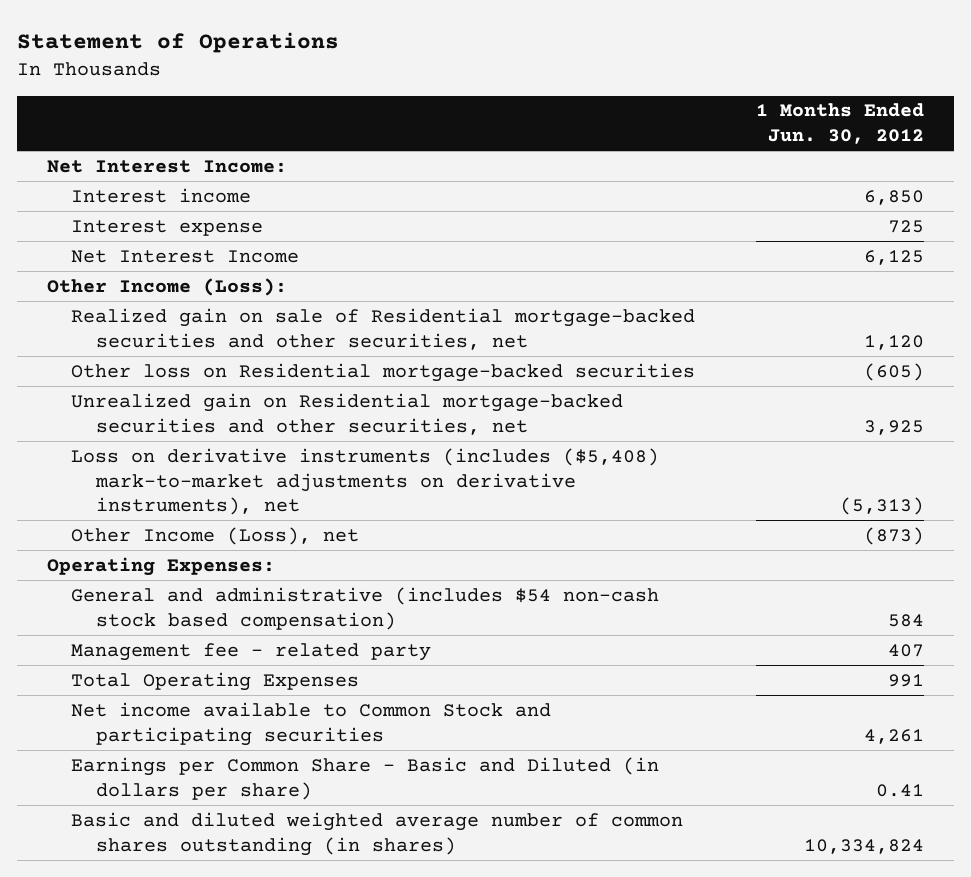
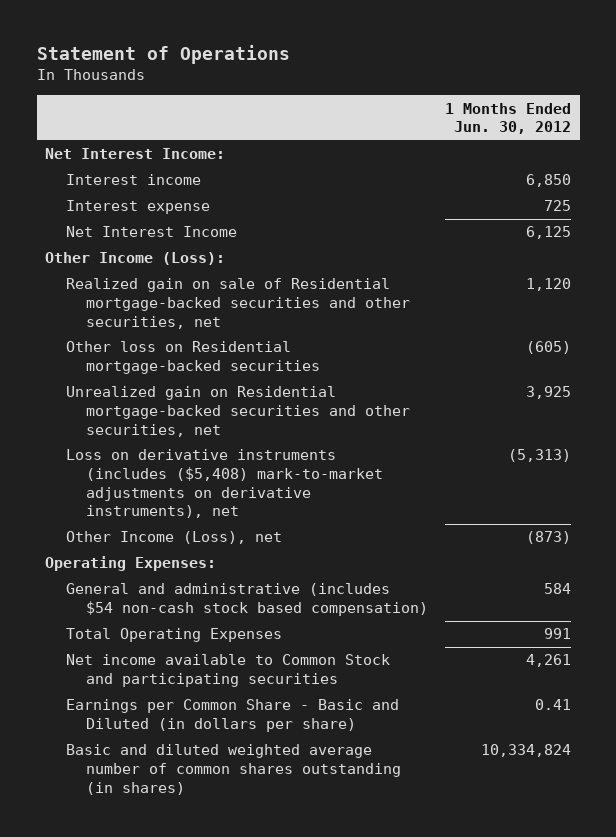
- Management fee - related party | 407

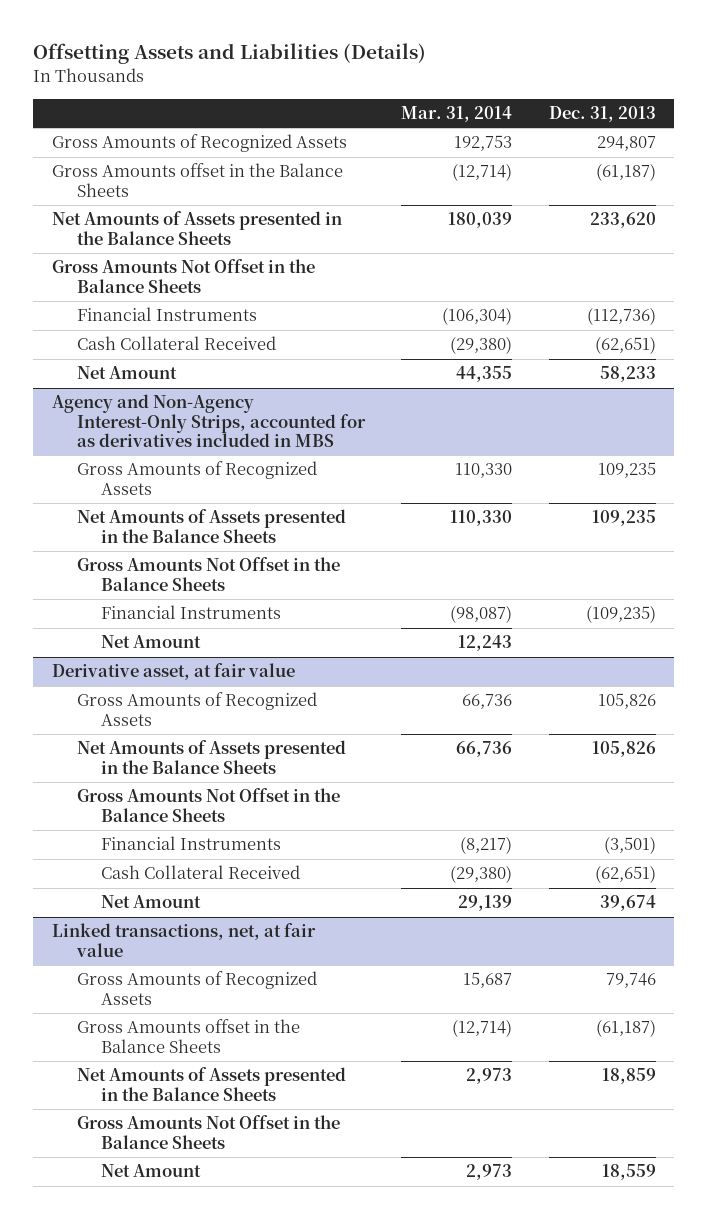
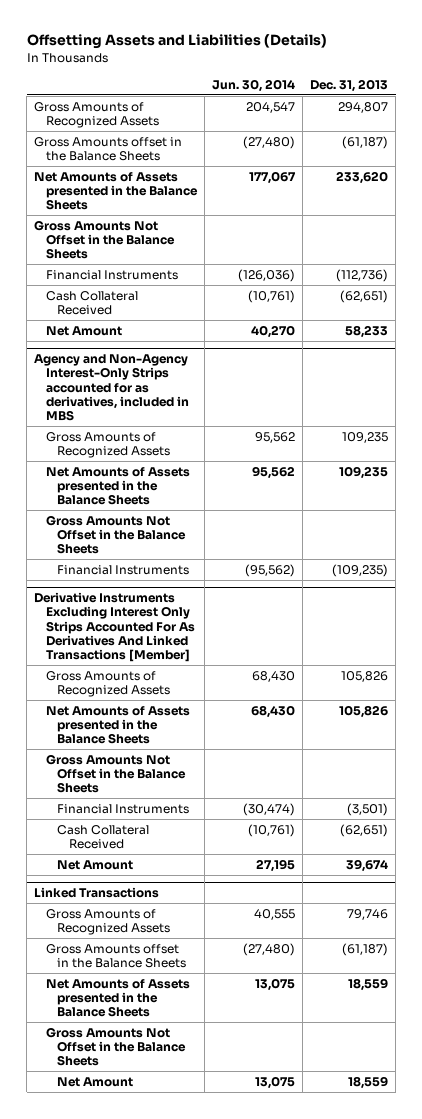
- | Mar. 31, 2014 | Dec. 31, 2013
+ | Jun. 30, 2014 | Dec. 31, 2013
- Agency and Non-Agency Interest-Only Strips, accounted for as derivatives included in MBS
+ Agency and Non-Agency Interest-Only Strips accounted for as derivatives, included in MBS
- Net Amount | 12,243 |
- Derivative asset, at fair value
+ Derivative Instruments Excluding Interest Only Strips Accounted For As Derivatives And Linked Transactions [Member]
- Linked transactions, net, at fair value
+ Linked Transactions
- Net Amounts of Assets presented in the Balance Sheets | 2,973 | 18,859
+ Net Amounts of Assets presented in the Balance Sheets | 13,075 | 18,559

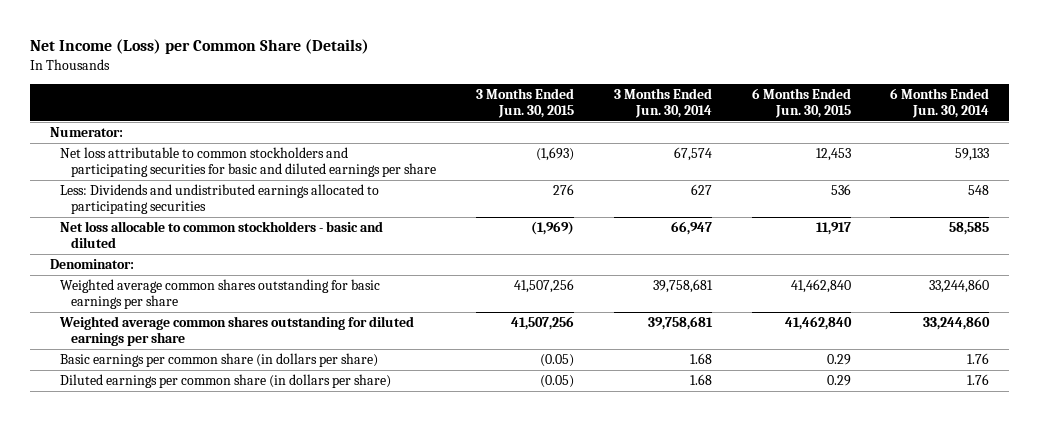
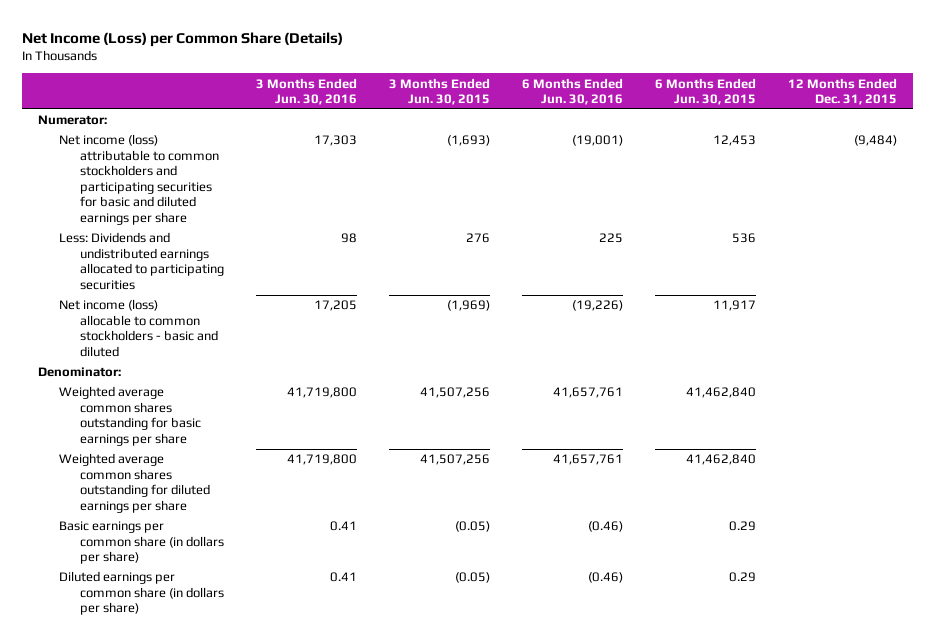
- | 3 Months Ended Jun. 30, 2015 | 3 Months Ended Jun. 30, 2014 | 6 Months Ended Jun. 30, 2015 | 6 Months Ended Jun. 30, 2014
+ | 3 Months Ended Jun. 30, 2016 | 3 Months Ended Jun. 30, 2015 | 6 Months Ended Jun. 30, 2016 | 6 Months Ended Jun. 30, 2015 | 12 Months Ended Dec. 31, 2015
- Net loss attributable to common stockholders and participating securities for basic and diluted earnings per share | (1,693) | 67,574 | 12,453 | 59,133
+ Net income (loss) attributable to common stockholders and participating securities for basic and diluted earnings per share | 17,303 | (1,693) | (19,001) | 12,453 | (9,484)
- Net loss allocable to common stockholders - basic and diluted | (1,969) | 66,947 | 11,917 | 58,585
+ Net income (loss) allocable to common stockholders - basic and diluted | 17,205 | (1,969) | (19,226) | 11,917 |

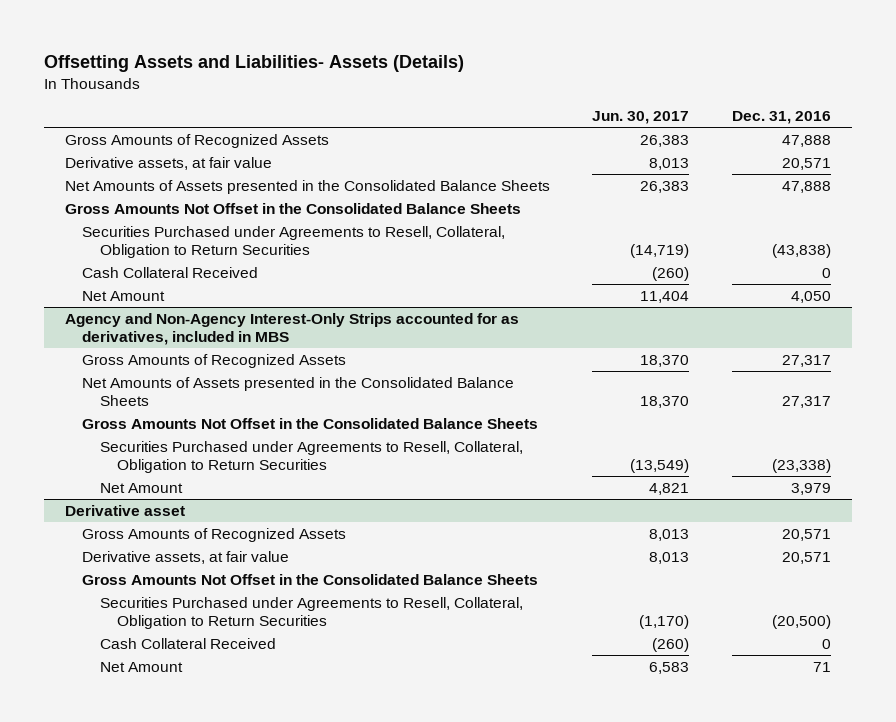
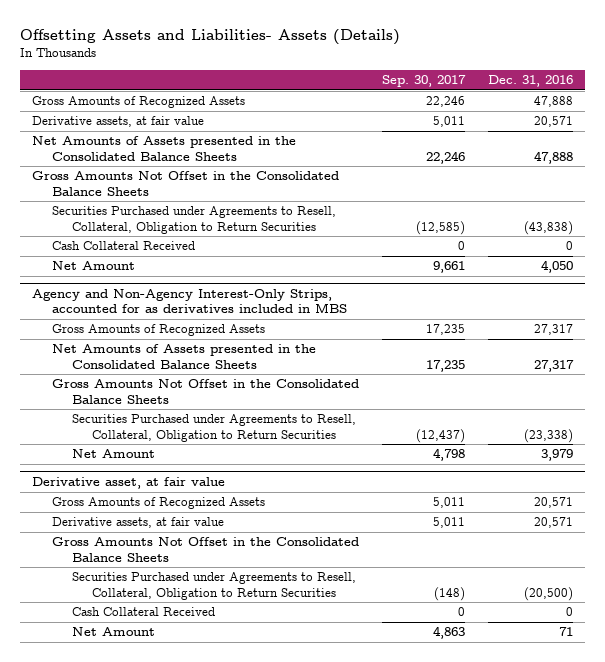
- | Jun. 30, 2017 | Dec. 31, 2016
+ | Sep. 30, 2017 | Dec. 31, 2016
- Agency and Non-Agency Interest-Only Strips accounted for as derivatives, included in MBS
+ Agency and Non-Agency Interest-Only Strips, accounted for as derivatives included in MBS
- Derivative asset
+ Derivative asset, at fair value

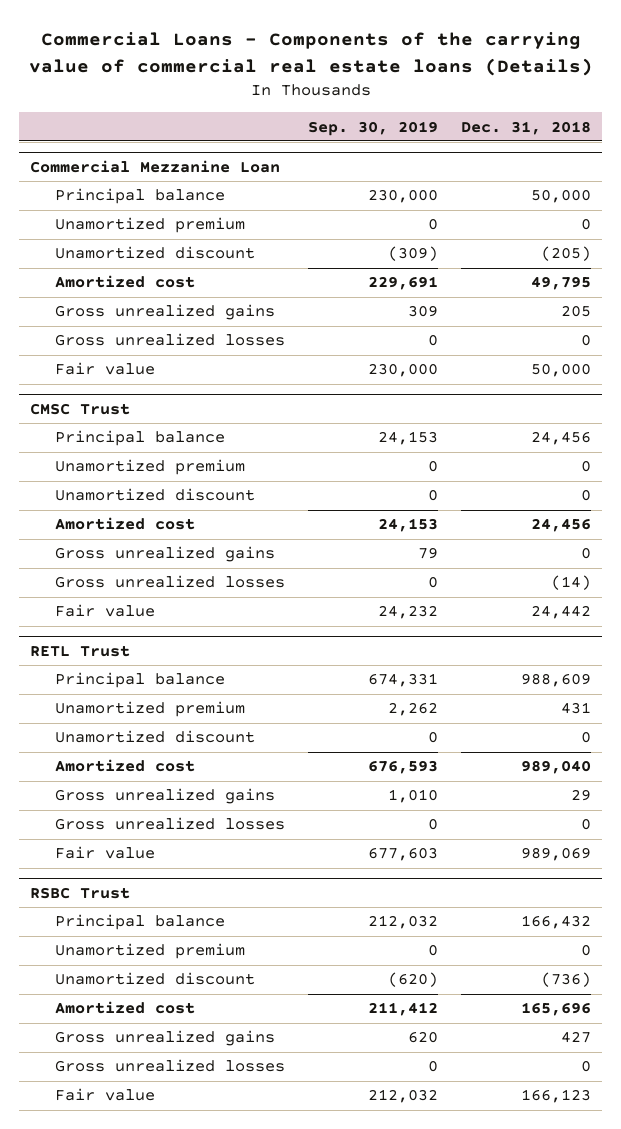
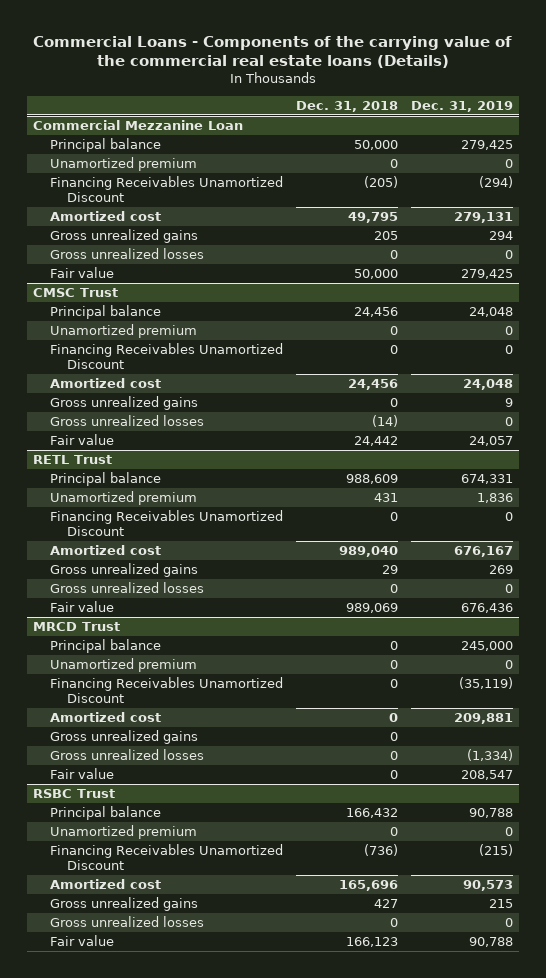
- Commercial Loans - Components of the carrying value of commercial real estate loans (Details)
+ Commercial Loans - Components of the carrying value of the commercial real estate loans (Details)
- | Sep. 30, 2019 | Dec. 31, 2018
+ | Dec. 31, 2018 | Dec. 31, 2019
@ Commercial Mezzanine Loan
- Unamortized discount | (309) | (205)
+ Financing Receivables Unamortized Discount | (205) | (294)
@ CMSC Trust
- Unamortized discount | 0 | 0
+ Financing Receivables Unamortized Discount | 0 | 0
@ RETL Trust
- Unamortized discount | 0 | 0
+ Financing Receivables Unamortized Discount | 0 | 0
+ MRCD Trust
+ Principal balance | 0 | 245,000
+ Unamortized premium | 0 | 0
+ Financing Receivables Unamortized Discount | 0 | (35,119)
+ Amortized cost | 0 | 209,881
+ Gross unrealized gains | 0 |
+ Gross unrealized losses | 0 | (1,334)
+ Fair value | 0 | 208,547
@ RSBC Trust
- Unamortized discount | (620) | (736)
+ Financing Receivables Unamortized Discount | (736) | (215)

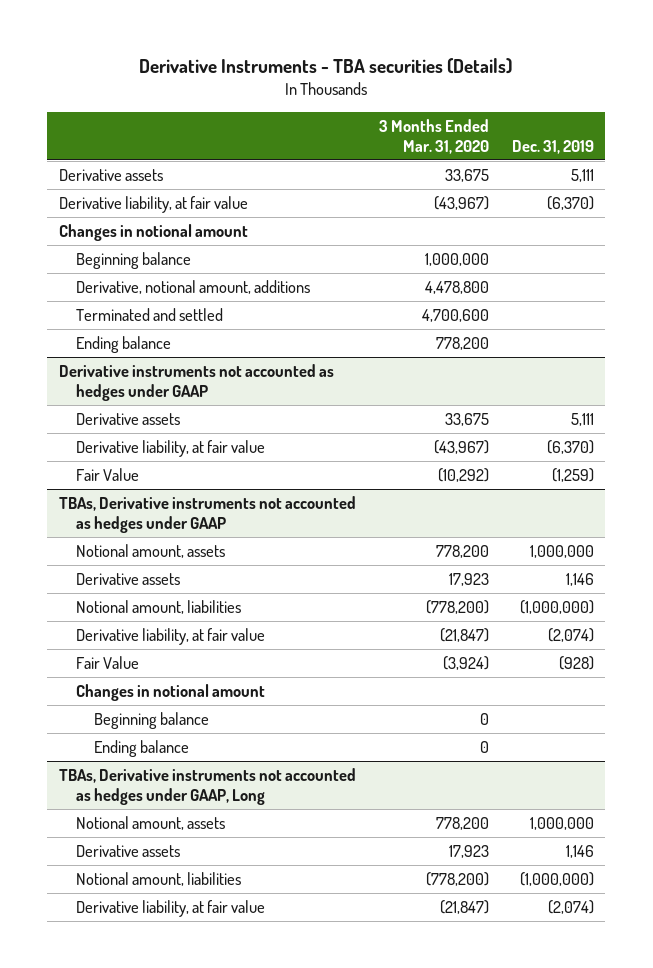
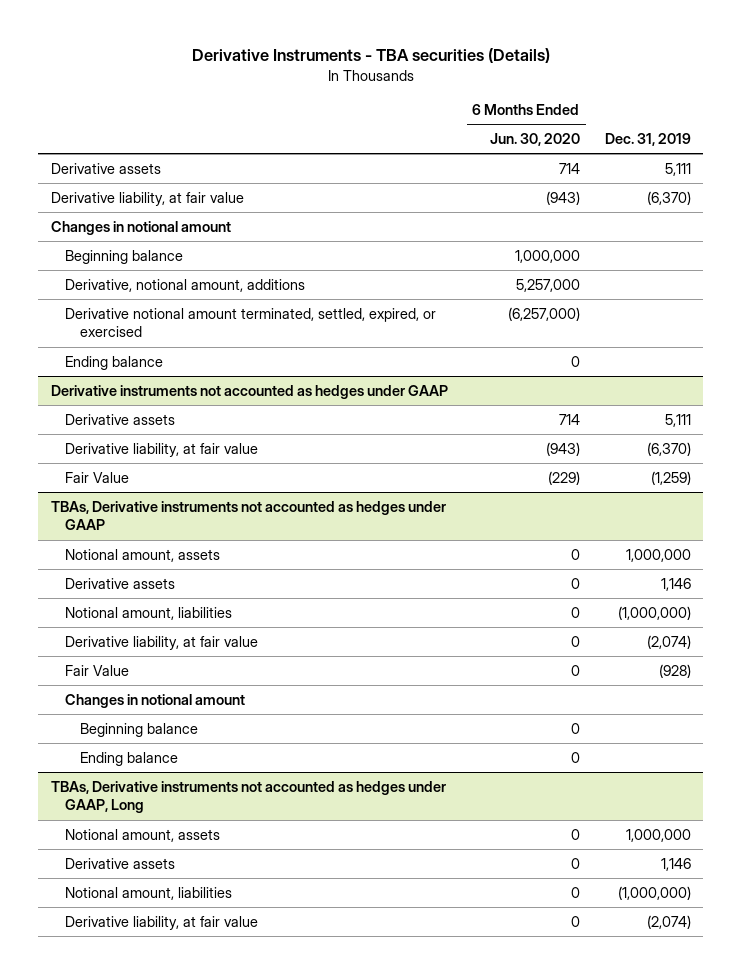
- | 3 Months Ended Mar. 31, 2020 | Dec. 31, 2019
+ | 6 Months Ended Jun. 30, 2020 | Dec. 31, 2019
- Terminated and settled | 4,700,600 |
+ Derivative notional amount terminated, settled, expired, or exercised | (6,257,000) |

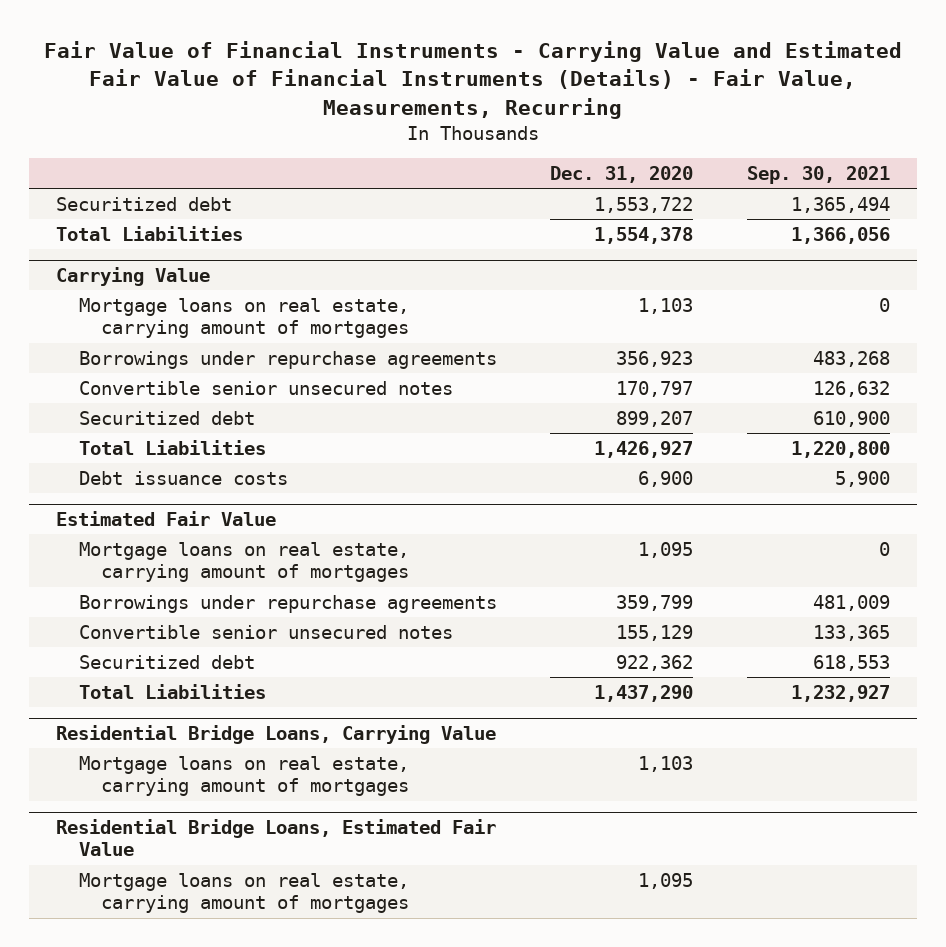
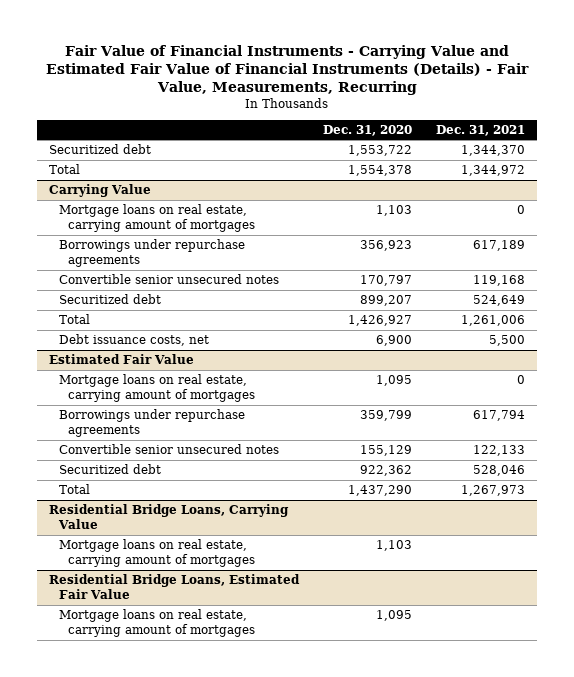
- | Dec. 31, 2020 | Sep. 30, 2021
+ | Dec. 31, 2020 | Dec. 31, 2021
- Total Liabilities | 1,554,378 | 1,366,056
+ Total | 1,554,378 | 1,344,972
@ Carrying Value
- Total Liabilities | 1,426,927 | 1,220,800
- Debt issuance costs | 6,900 | 5,900
+ Total | 1,426,927 | 1,261,006
+ Debt issuance costs, net | 6,900 | 5,500
@ Estimated Fair Value
- Total Liabilities | 1,437,290 | 1,232,927
+ Total | 1,437,290 | 1,267,973

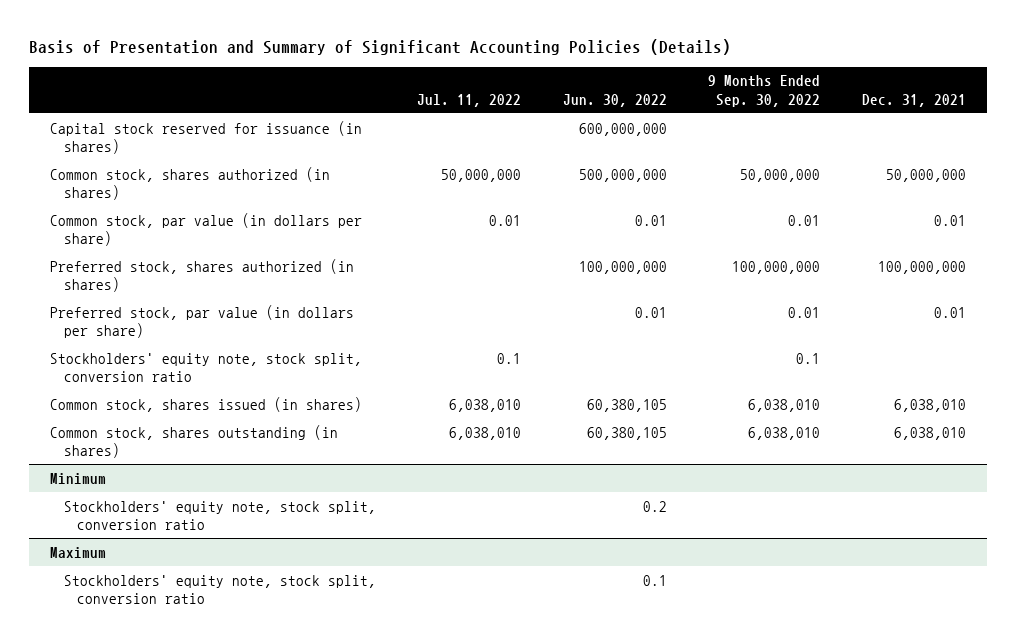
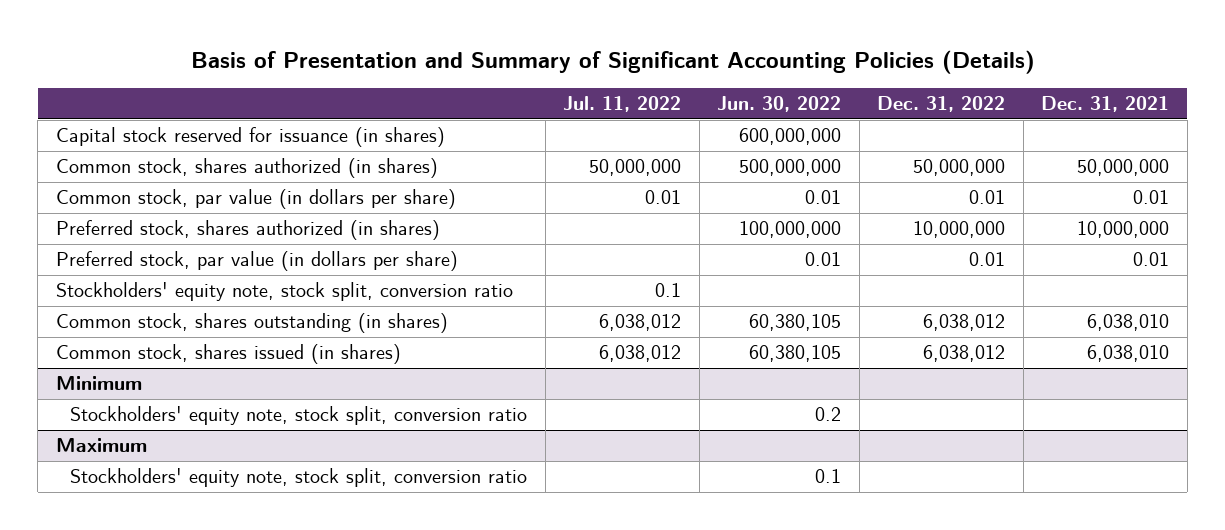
- | Jul. 11, 2022 | Jun. 30, 2022 | 9 Months Ended Sep. 30, 2022 | Dec. 31, 2021
+ | Jul. 11, 2022 | Jun. 30, 2022 | Dec. 31, 2022 | Dec. 31, 2021
- Preferred stock, shares authorized (in shares) | | 100,000,000 | 100,000,000 | 100,000,000
+ Preferred stock, shares authorized (in shares) | | 100,000,000 | 10,000,000 | 10,000,000
- Common stock, shares issued (in shares) | 6,038,010 | 60,380,105 | 6,038,010 | 6,038,010
- Common stock, shares outstanding (in shares) | 6,038,010 | 60,380,105 | 6,038,010 | 6,038,010
+ Common stock, shares outstanding (in shares) | 6,038,012 | 60,380,105 | 6,038,012 | 6,038,010
+ Common stock, shares issued (in shares) | 6,038,012 | 60,380,105 | 6,038,012 | 6,038,010

